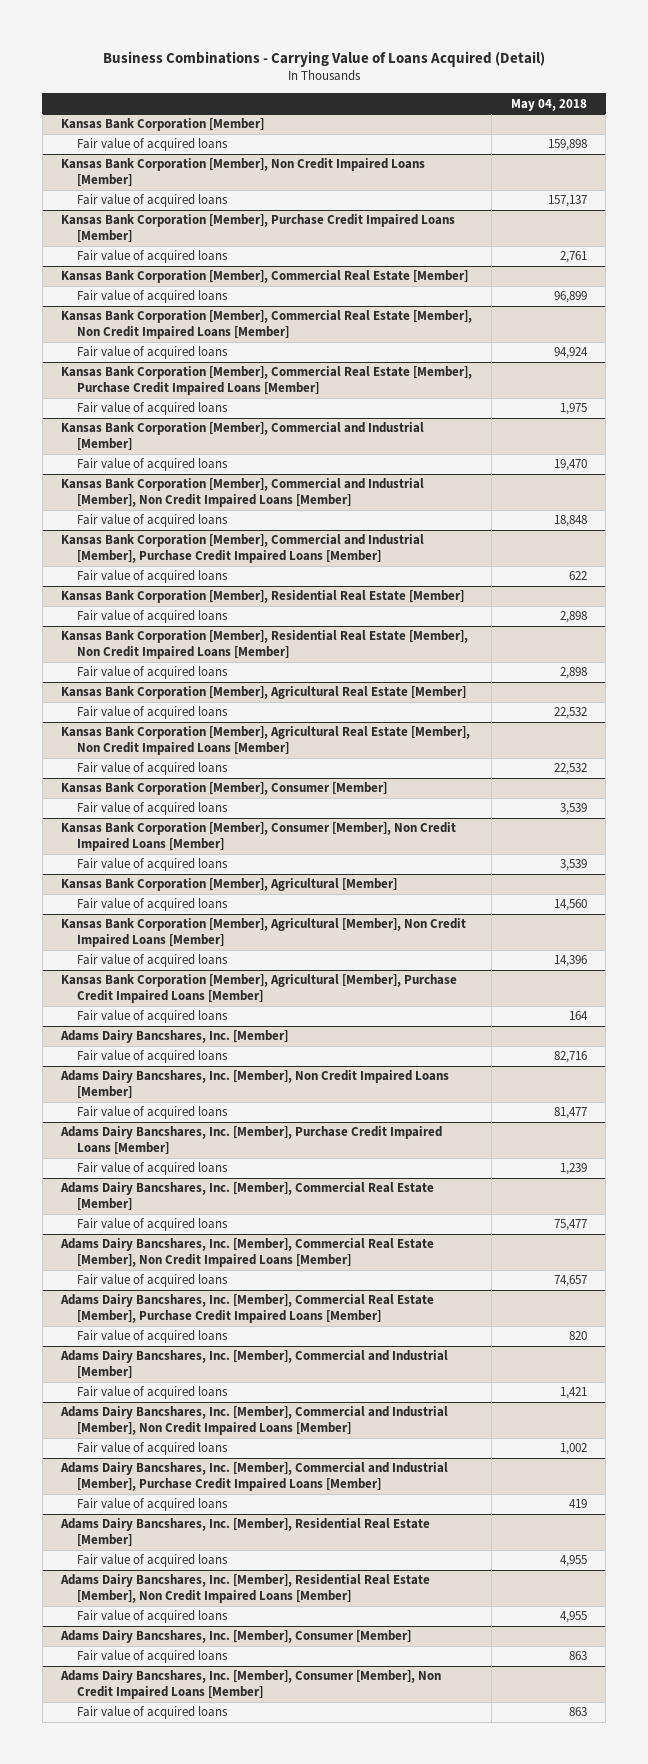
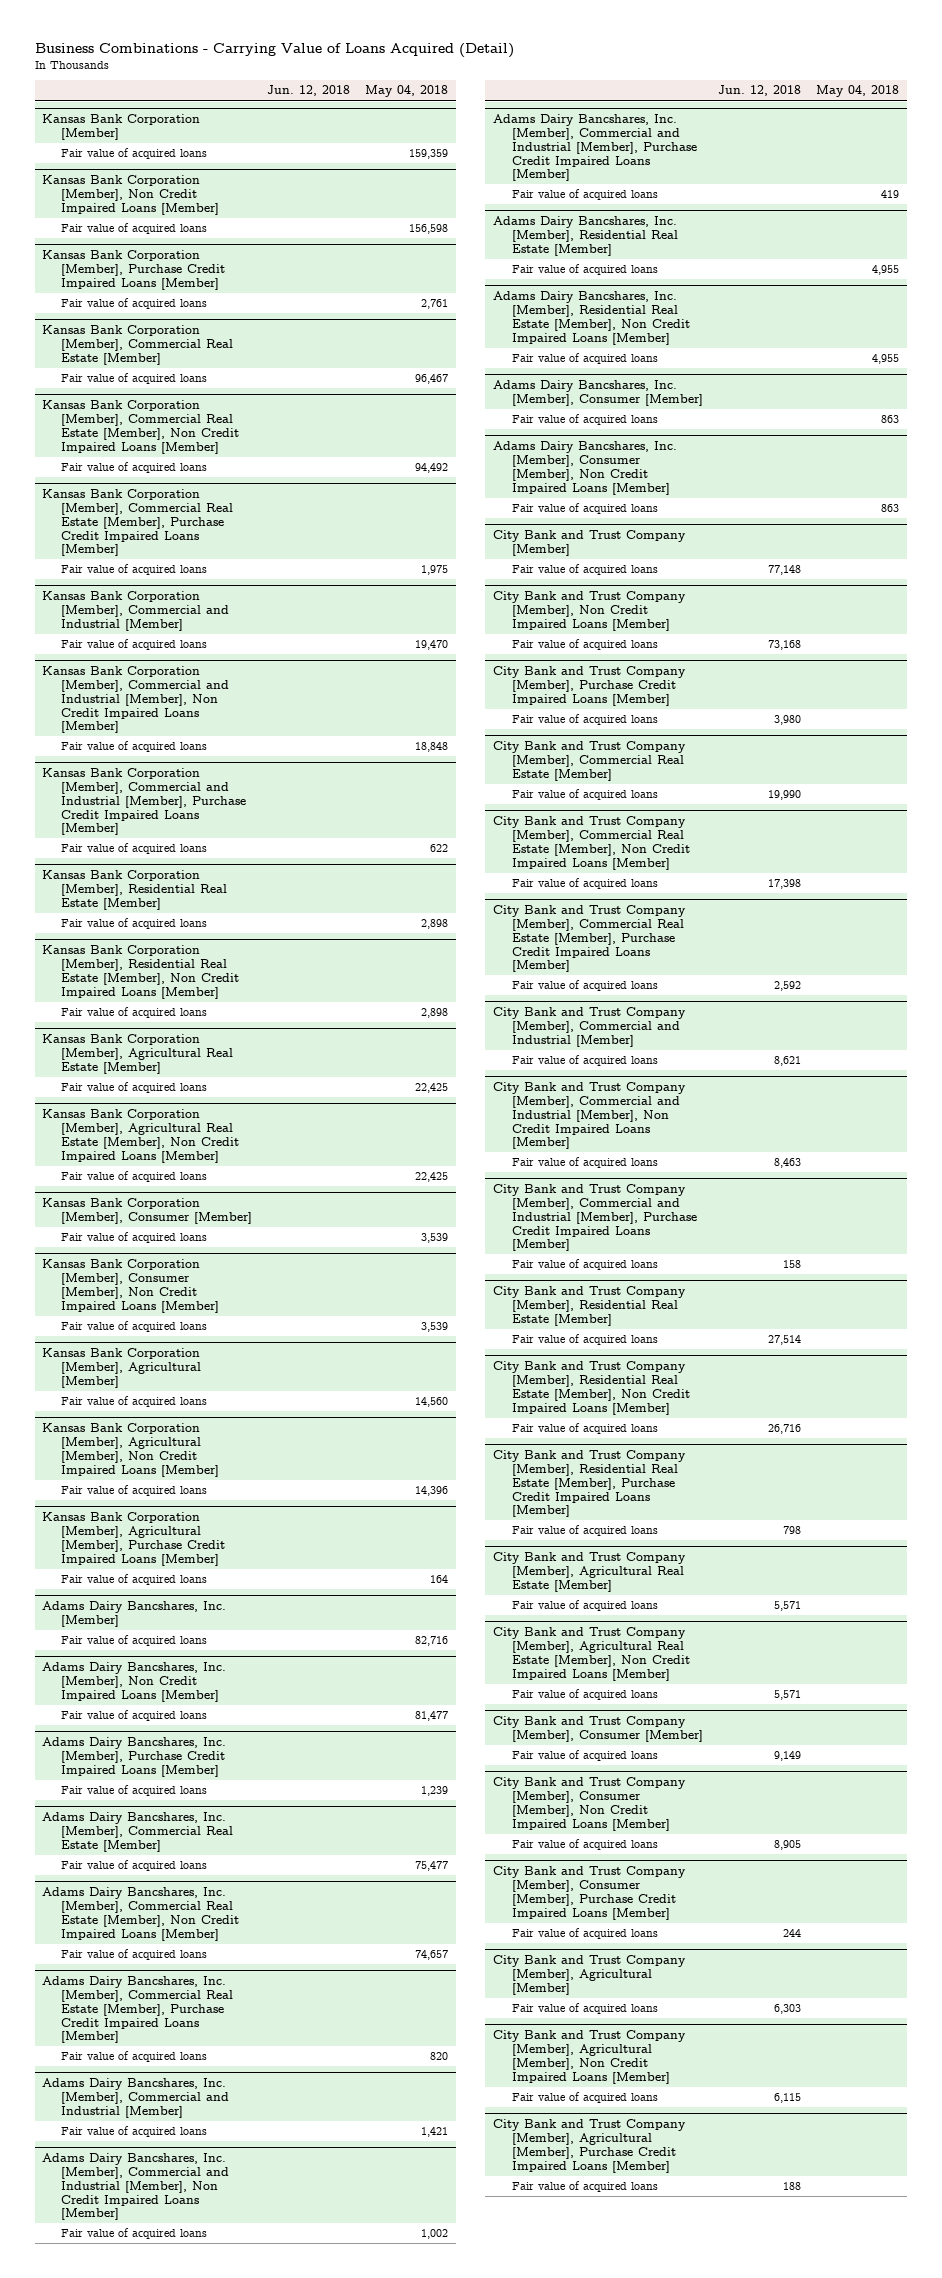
- | May 04, 2018
+ | Jun. 12, 2018 | May 04, 2018
@ Kansas Bank Corporation [Member]
- Fair value of acquired loans | 159,898
+ Fair value of acquired loans | | 159,359
@ Kansas Bank Corporation [Member], Non Credit Impaired Loans [Member]
- Fair value of acquired loans | 157,137
+ Fair value of acquired loans | | 156,598
@ Kansas Bank Corporation [Member], Commercial Real Estate [Member]
- Fair value of acquired loans | 96,899
+ Fair value of acquired loans | | 96,467
@ Kansas Bank Corporation [Member], Commercial Real Estate [Member], Non Credit Impaired Loans [Member]
- Fair value of acquired loans | 94,924
+ Fair value of acquired loans | | 94,492
@ Kansas Bank Corporation [Member], Agricultural Real Estate [Member]
- Fair value of acquired loans | 22,532
+ Fair value of acquired loans | | 22,425
@ Kansas Bank Corporation [Member], Agricultural Real Estate [Member], Non Credit Impaired Loans [Member]
- Fair value of acquired loans | 22,532
+ Fair value of acquired loans | | 22,425
+ City Bank and Trust Company [Member]
+ Fair value of acquired loans | 77,148 |
+ City Bank and Trust Company [Member], Non Credit Impaired Loans [Member]
+ Fair value of acquired loans | 73,168 |
+ City Bank and Trust Company [Member], Purchase Credit Impaired Loans [Member]
+ Fair value of acquired loans | 3,980 |
+ City Bank and Trust Company [Member], Commercial Real Estate [Member]
+ Fair value of acquired loans | 19,990 |
+ City Bank and Trust Company [Member], Commercial Real Estate [Member], Non Credit Impaired Loans [Member]
+ Fair value of acquired loans | 17,398 |
+ City Bank and Trust Company [Member], Commercial Real Estate [Member], Purchase Credit Impaired Loans [Member]
+ Fair value of acquired loans | 2,592 |
+ City Bank and Trust Company [Member], Commercial and Industrial [Member]
+ Fair value of acquired loans | 8,621 |
+ City Bank and Trust Company [Member], Commercial and Industrial [Member], Non Credit Impaired Loans [Member]
+ Fair value of acquired loans | 8,463 |
+ City Bank and Trust Company [Member], Commercial and Industrial [Member], Purchase Credit Impaired Loans [Member]
+ Fair value of acquired loans | 158 |
+ City Bank and Trust Company [Member], Residential Real Estate [Member]
+ Fair value of acquired loans | 27,514 |
+ City Bank and Trust Company [Member], Residential Real Estate [Member], Non Credit Impaired Loans [Member]
+ Fair value of acquired loans | 26,716 |
+ City Bank and Trust Company [Member], Residential Real Estate [Member], Purchase Credit Impaired Loans [Member]
+ Fair value of acquired loans | 798 |
+ City Bank and Trust Company [Member], Agricultural Real Estate [Member]
+ Fair value of acquired loans | 5,571 |
+ City Bank and Trust Company [Member], Agricultural Real Estate [Member], Non Credit Impaired Loans [Member]
+ Fair value of acquired loans | 5,571 |
+ City Bank and Trust Company [Member], Consumer [Member]
+ Fair value of acquired loans | 9,149 |
+ City Bank and Trust Company [Member], Consumer [Member], Non Credit Impaired Loans [Member]
+ Fair value of acquired loans | 8,905 |
+ City Bank and Trust Company [Member], Consumer [Member], Purchase Credit Impaired Loans [Member]
+ Fair value of acquired loans | 244 |
+ City Bank and Trust Company [Member], Agricultural [Member]
+ Fair value of acquired loans | 6,303 |
+ City Bank and Trust Company [Member], Agricultural [Member], Non Credit Impaired Loans [Member]
+ Fair value of acquired loans | 6,115 |
+ City Bank and Trust Company [Member], Agricultural [Member], Purchase Credit Impaired Loans [Member]
+ Fair value of acquired loans | 188 |

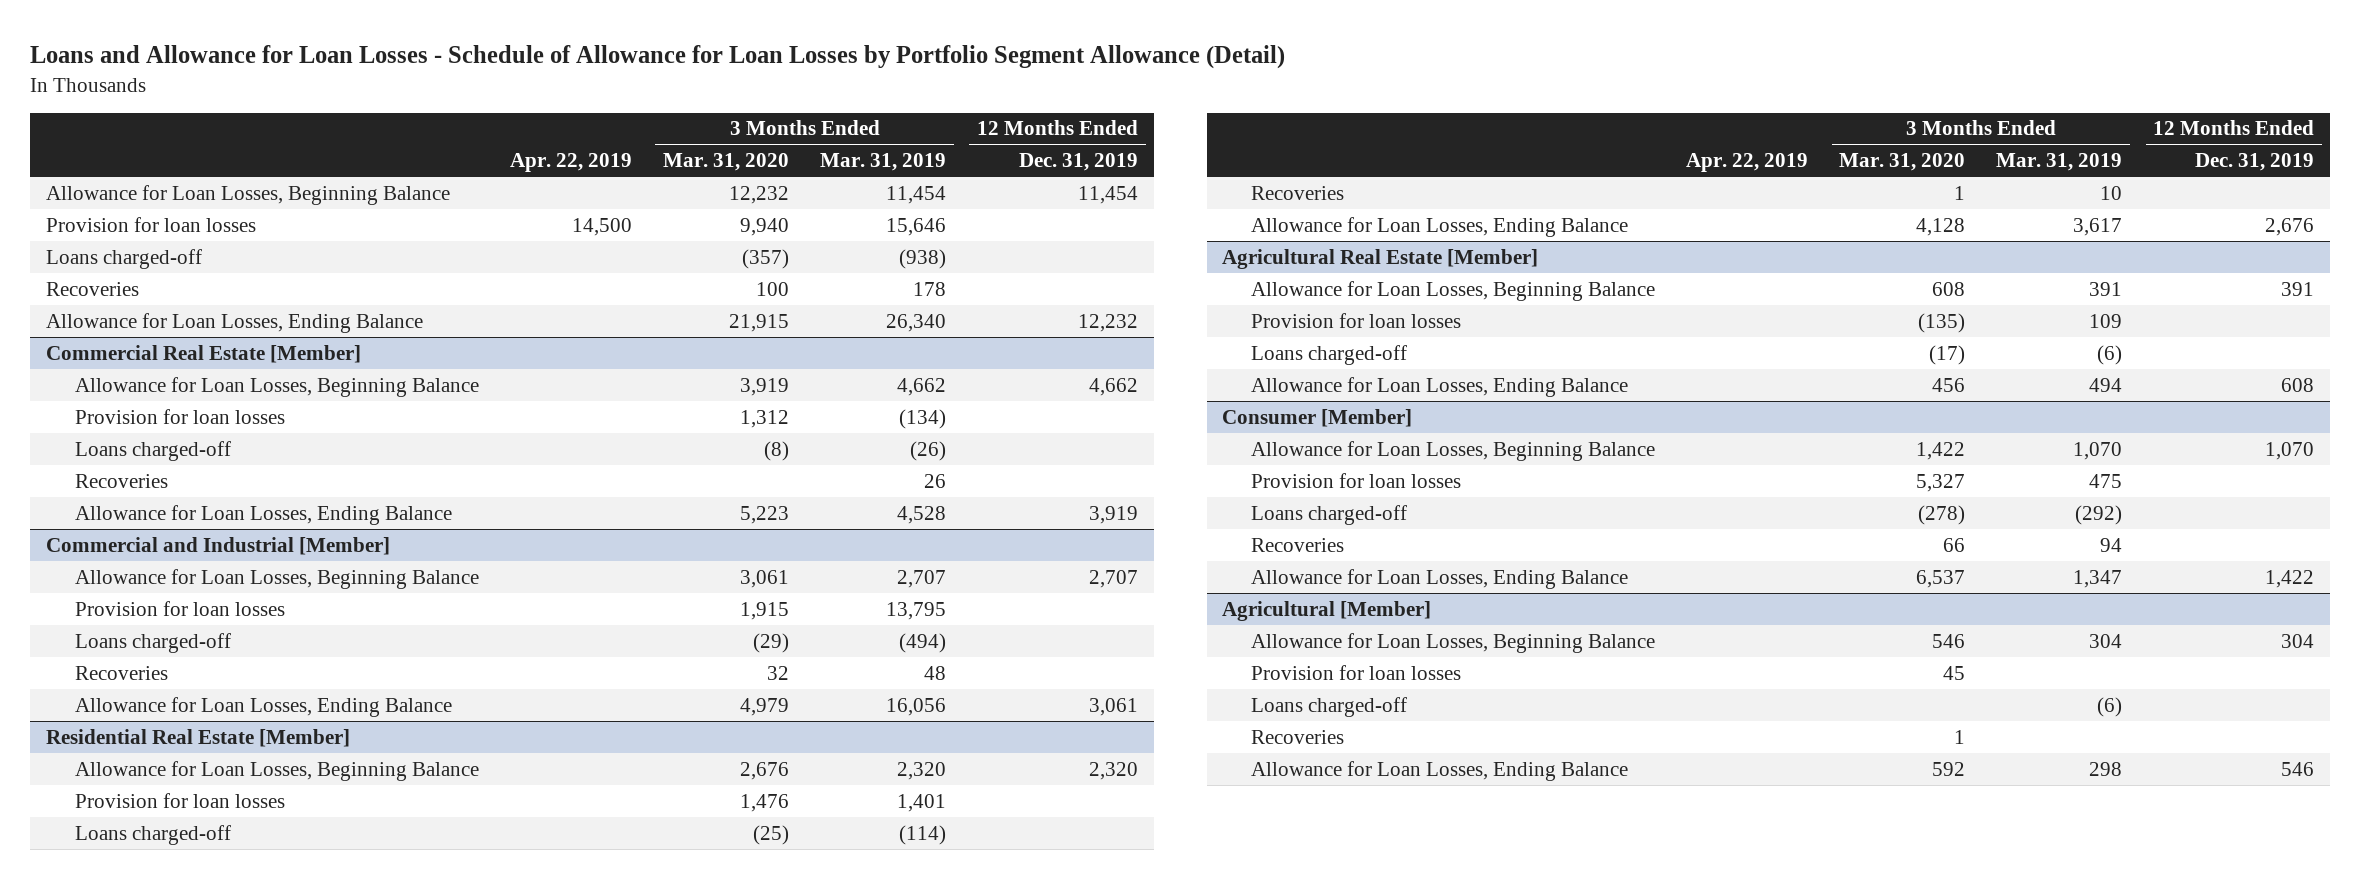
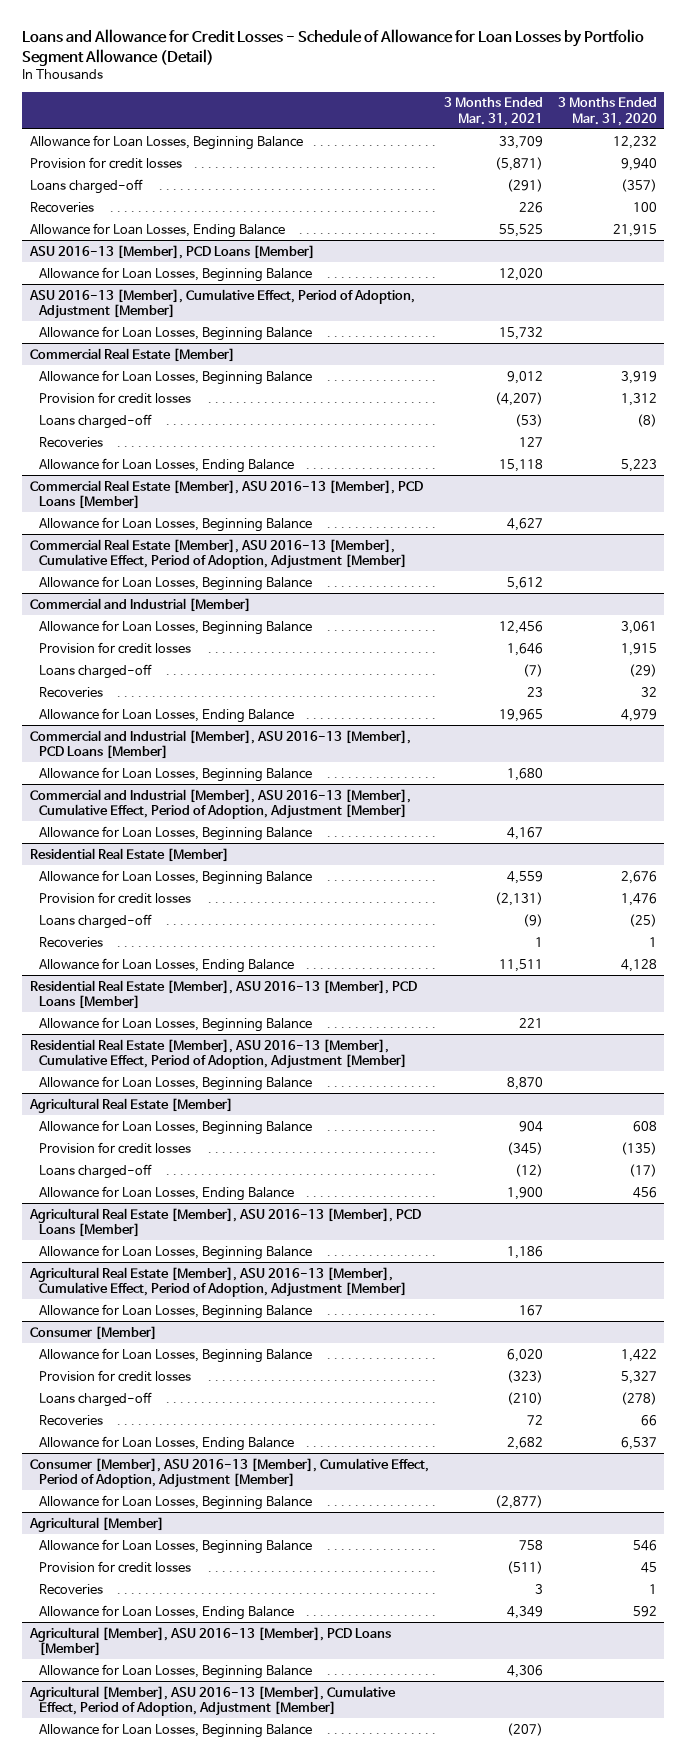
- Loans and Allowance for Loan Losses - Schedule of Allowance for Loan Losses by Portfolio Segment Allowance (Detail)
+ Loans and Allowance for Credit Losses - Schedule of Allowance for Loan Losses by Portfolio Segment Allowance (Detail)
- | Apr. 22, 2019 | 3 Months Ended Mar. 31, 2020 | 3 Months Ended Mar. 31, 2019 | 12 Months Ended Dec. 31, 2019
+ | 3 Months Ended Mar. 31, 2021 | 3 Months Ended Mar. 31, 2020
- Provision for loan losses | 14,500 | 9,940 | 15,646 |
+ Provision for credit losses | (5,871) | 9,940
+ ASU 2016-13 [Member], PCD Loans [Member]
+ Allowance for Loan Losses, Beginning Balance | 12,020 |
+ ASU 2016-13 [Member], Cumulative Effect, Period of Adoption, Adjustment [Member]
+ Allowance for Loan Losses, Beginning Balance | 15,732 |
@ Commercial Real Estate [Member]
- Provision for loan losses | | 1,312 | (134) |
+ Provision for credit losses | (4,207) | 1,312
+ Commercial Real Estate [Member], ASU 2016-13 [Member], PCD Loans [Member]
+ Allowance for Loan Losses, Beginning Balance | 4,627 |
+ Commercial Real Estate [Member], ASU 2016-13 [Member], Cumulative Effect, Period of Adoption, Adjustment [Member]
+ Allowance for Loan Losses, Beginning Balance | 5,612 |
@ Commercial and Industrial [Member]
- Provision for loan losses | | 1,915 | 13,795 |
+ Provision for credit losses | 1,646 | 1,915
+ Commercial and Industrial [Member], ASU 2016-13 [Member], PCD Loans [Member]
+ Allowance for Loan Losses, Beginning Balance | 1,680 |
+ Commercial and Industrial [Member], ASU 2016-13 [Member], Cumulative Effect, Period of Adoption, Adjustment [Member]
+ Allowance for Loan Losses, Beginning Balance | 4,167 |
@ Residential Real Estate [Member]
- Provision for loan losses | | 1,476 | 1,401 |
+ Provision for credit losses | (2,131) | 1,476
+ Residential Real Estate [Member], ASU 2016-13 [Member], PCD Loans [Member]
+ Allowance for Loan Losses, Beginning Balance | 221 |
+ Residential Real Estate [Member], ASU 2016-13 [Member], Cumulative Effect, Period of Adoption, Adjustment [Member]
+ Allowance for Loan Losses, Beginning Balance | 8,870 |
@ Agricultural Real Estate [Member]
- Provision for loan losses | | (135) | 109 |
+ Provision for credit losses | (345) | (135)
+ Agricultural Real Estate [Member], ASU 2016-13 [Member], PCD Loans [Member]
+ Allowance for Loan Losses, Beginning Balance | 1,186 |
+ Agricultural Real Estate [Member], ASU 2016-13 [Member], Cumulative Effect, Period of Adoption, Adjustment [Member]
+ Allowance for Loan Losses, Beginning Balance | 167 |
@ Consumer [Member]
- Provision for loan losses | | 5,327 | 475 |
+ Provision for credit losses | (323) | 5,327
+ Consumer [Member], ASU 2016-13 [Member], Cumulative Effect, Period of Adoption, Adjustment [Member]
+ Allowance for Loan Losses, Beginning Balance | (2,877) |
@ Agricultural [Member]
- Provision for loan losses | | 45 | |
- Loans charged-off | | | (6) |
+ Provision for credit losses | (511) | 45
+ Agricultural [Member], ASU 2016-13 [Member], PCD Loans [Member]
+ Allowance for Loan Losses, Beginning Balance | 4,306 |
+ Agricultural [Member], ASU 2016-13 [Member], Cumulative Effect, Period of Adoption, Adjustment [Member]
+ Allowance for Loan Losses, Beginning Balance | (207) |

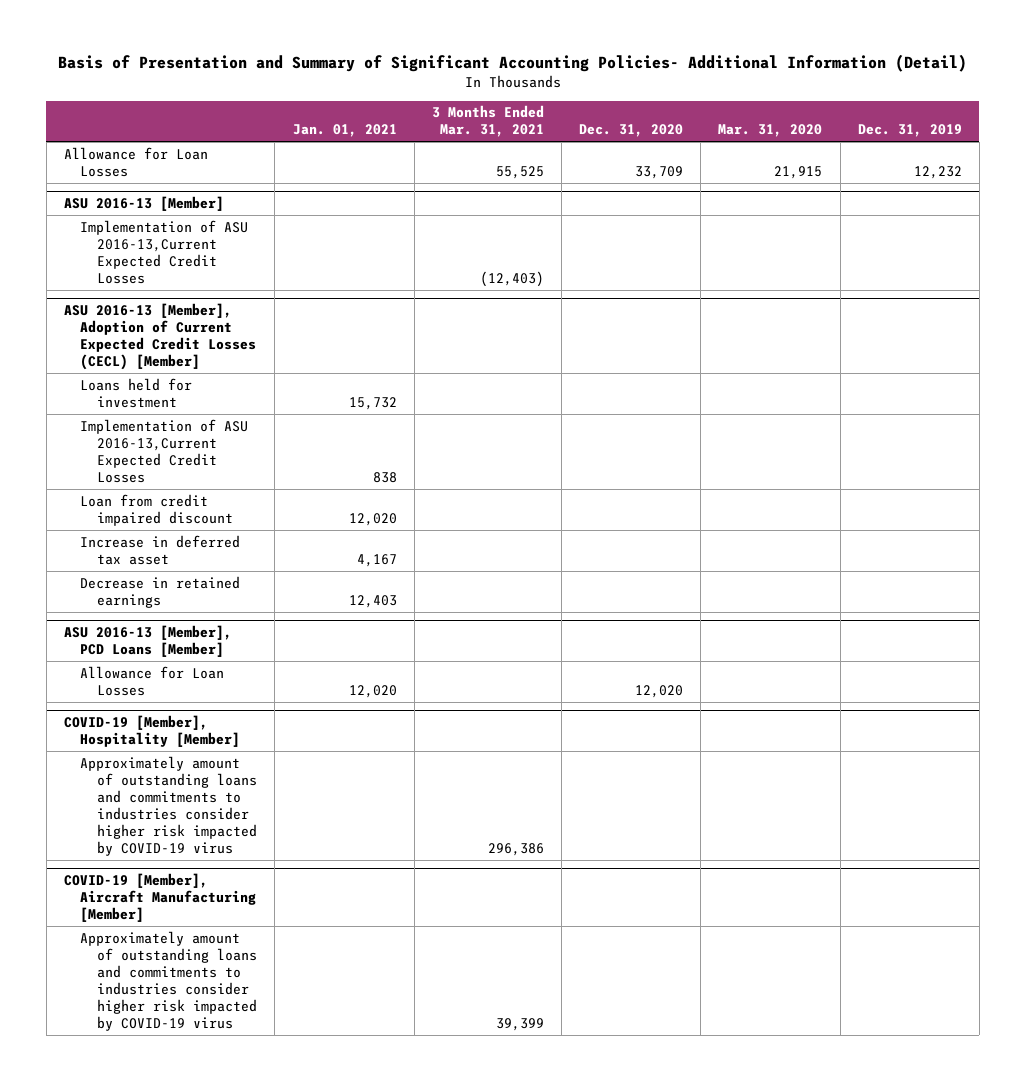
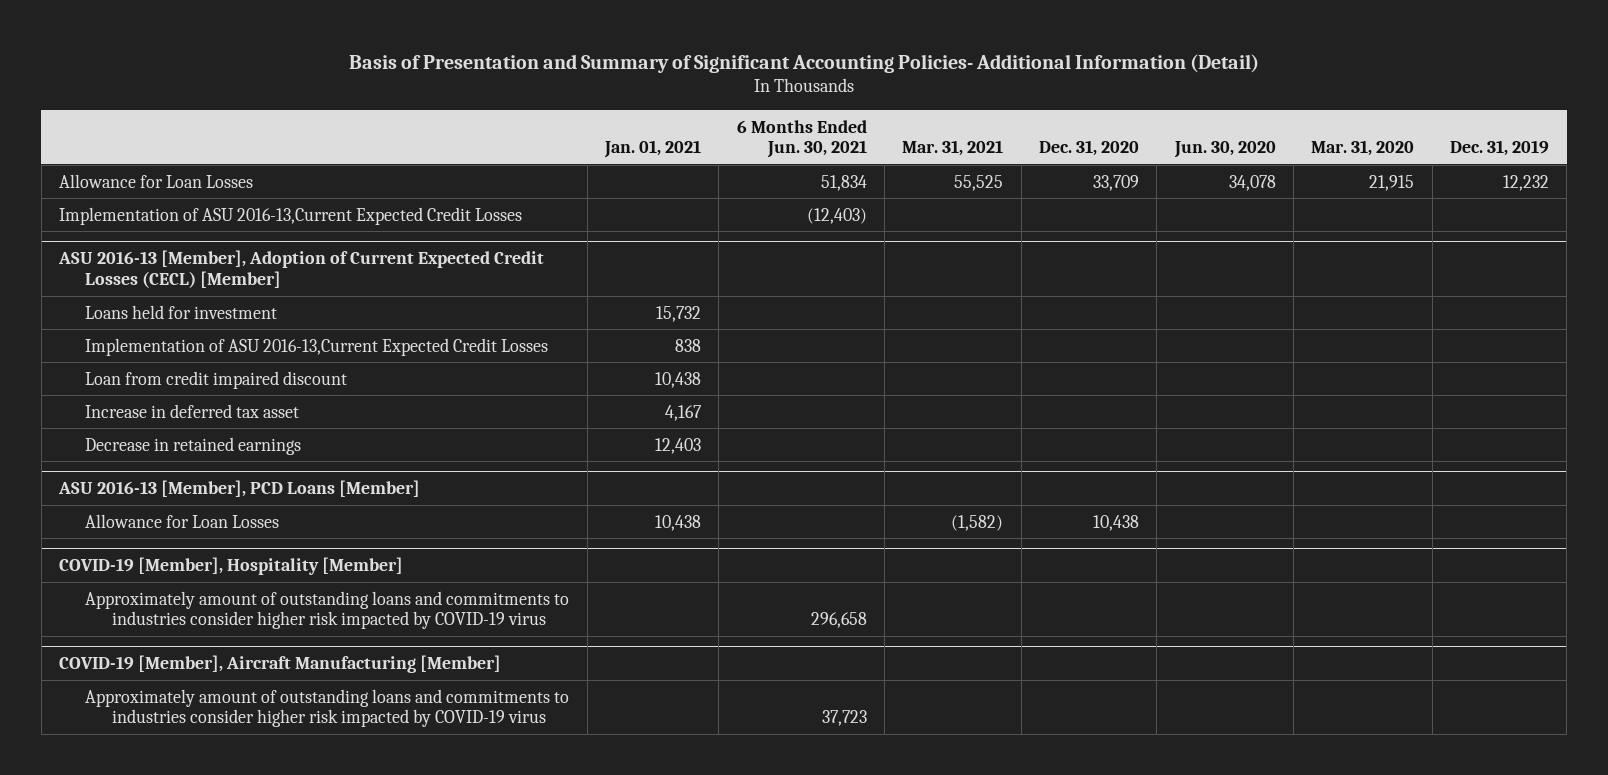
- | Jan. 01, 2021 | 3 Months Ended Mar. 31, 2021 | Dec. 31, 2020 | Mar. 31, 2020 | Dec. 31, 2019
+ | Jan. 01, 2021 | 6 Months Ended Jun. 30, 2021 | Mar. 31, 2021 | Dec. 31, 2020 | Jun. 30, 2020 | Mar. 31, 2020 | Dec. 31, 2019
- ASU 2016-13 [Member]
@ ASU 2016-13 [Member], Adoption of Current Expected Credit Losses (CECL) [Member]
- Loan from credit impaired discount | 12,020 | | | |
+ Loan from credit impaired discount | 10,438 | | | | | |
@ ASU 2016-13 [Member], PCD Loans [Member]
- Allowance for Loan Losses | 12,020 | | 12,020 | |
+ Allowance for Loan Losses | 10,438 | | (1,582) | 10,438 | | |

